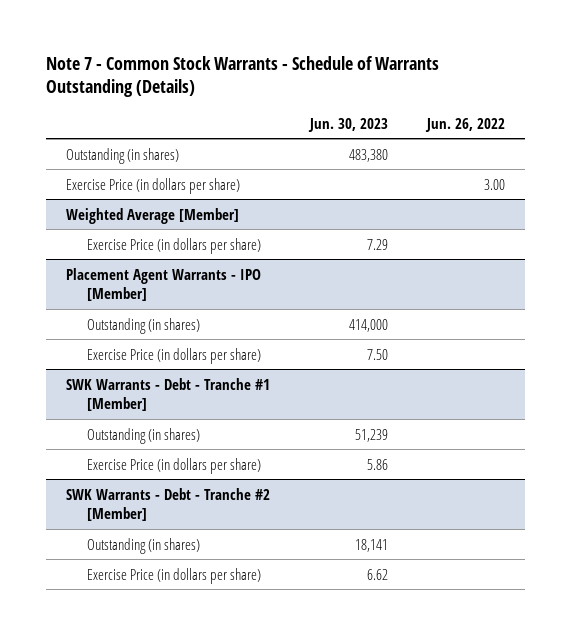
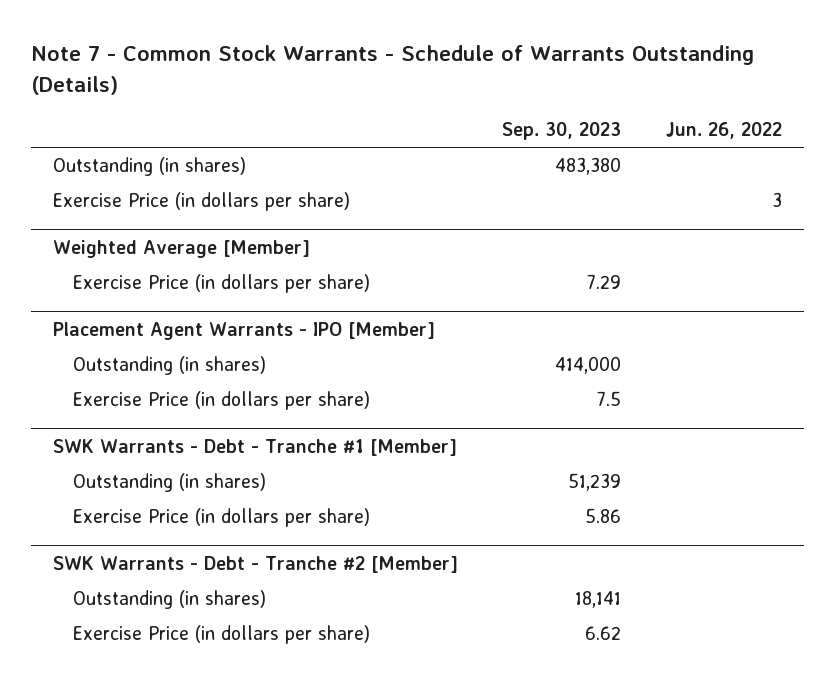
- | Jun. 30, 2023 | Jun. 26, 2022
+ | Sep. 30, 2023 | Jun. 26, 2022
- Exercise Price (in dollars per share) | | 3.00
+ Exercise Price (in dollars per share) | | 3

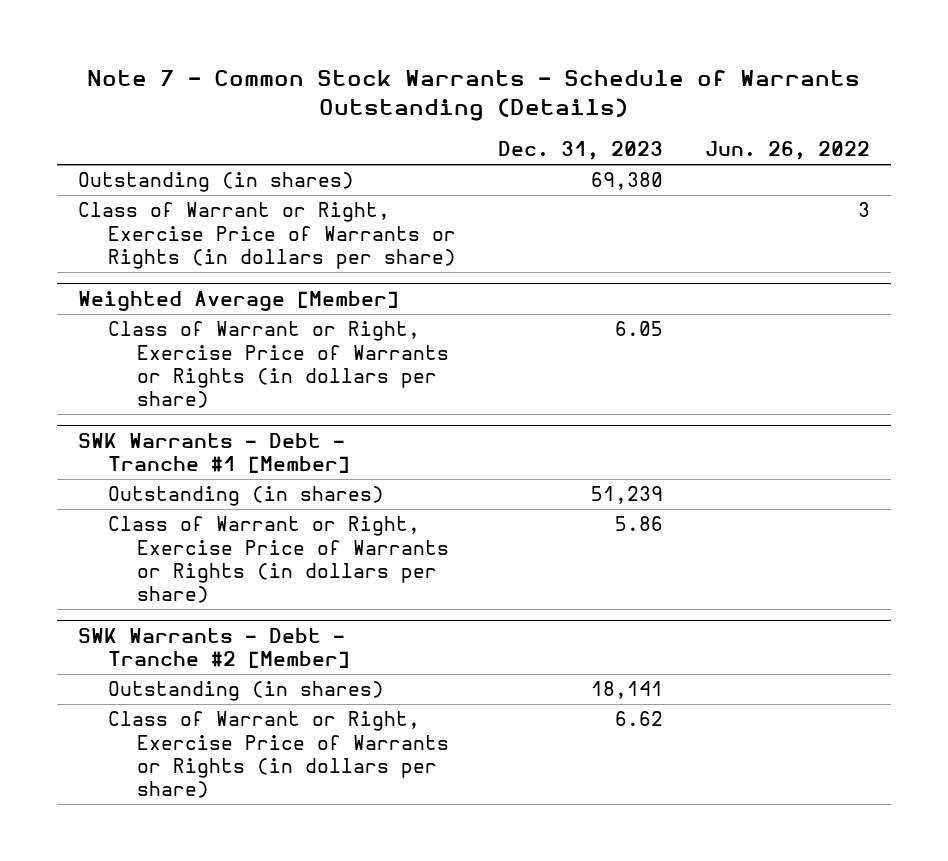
- | Sep. 30, 2023 | Jun. 26, 2022
+ | Dec. 31, 2023 | Jun. 26, 2022
- Exercise Price (in dollars per share) | | 3
+ Class of Warrant or Right, Exercise Price of Warrants or Rights (in dollars per share) | | 3
@ Weighted Average [Member]
- Exercise Price (in dollars per share) | 7.29 |
- Placement Agent Warrants - IPO [Member]
- Outstanding (in shares) | 414,000 |
- Exercise Price (in dollars per share) | 7.5 |
@ Weighted Average [Member]
+ Class of Warrant or Right, Exercise Price of Warrants or Rights (in dollars per share) | 6.05 |
@ SWK Warrants - Debt - Tranche #1 [Member]
- Exercise Price (in dollars per share) | 5.86 |
+ Class of Warrant or Right, Exercise Price of Warrants or Rights (in dollars per share) | 5.86 |
@ SWK Warrants - Debt - Tranche #2 [Member]
- Exercise Price (in dollars per share) | 6.62 |
+ Class of Warrant or Right, Exercise Price of Warrants or Rights (in dollars per share) | 6.62 |

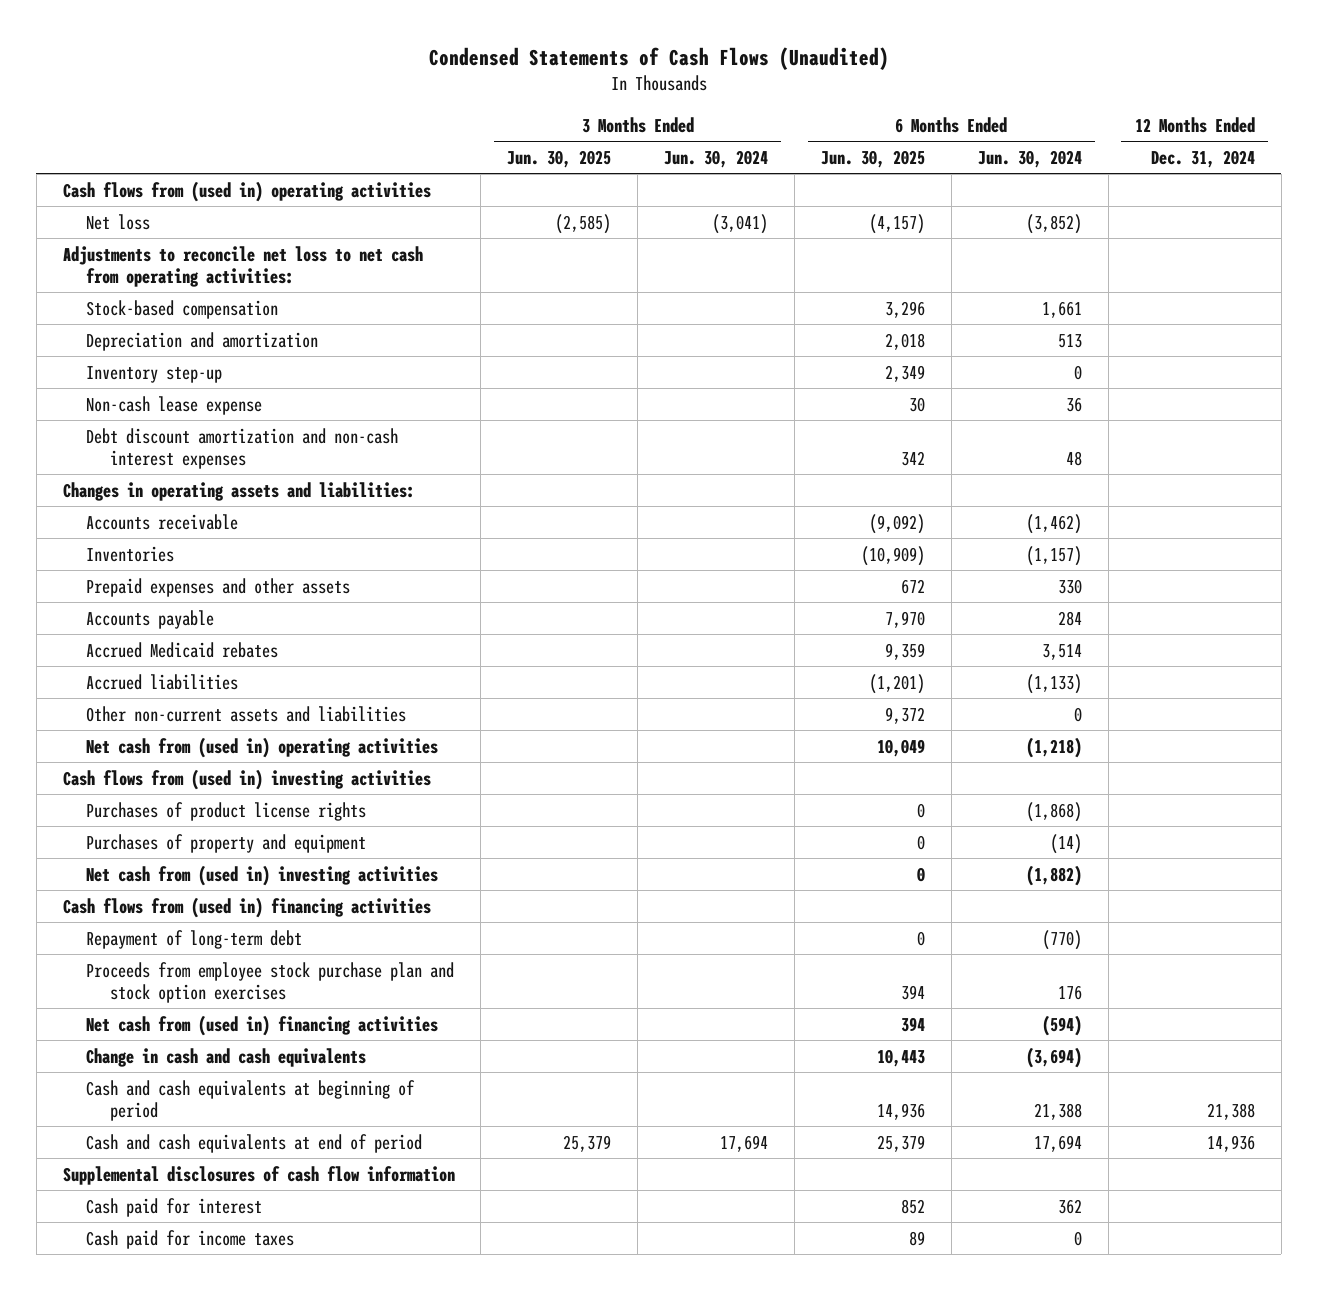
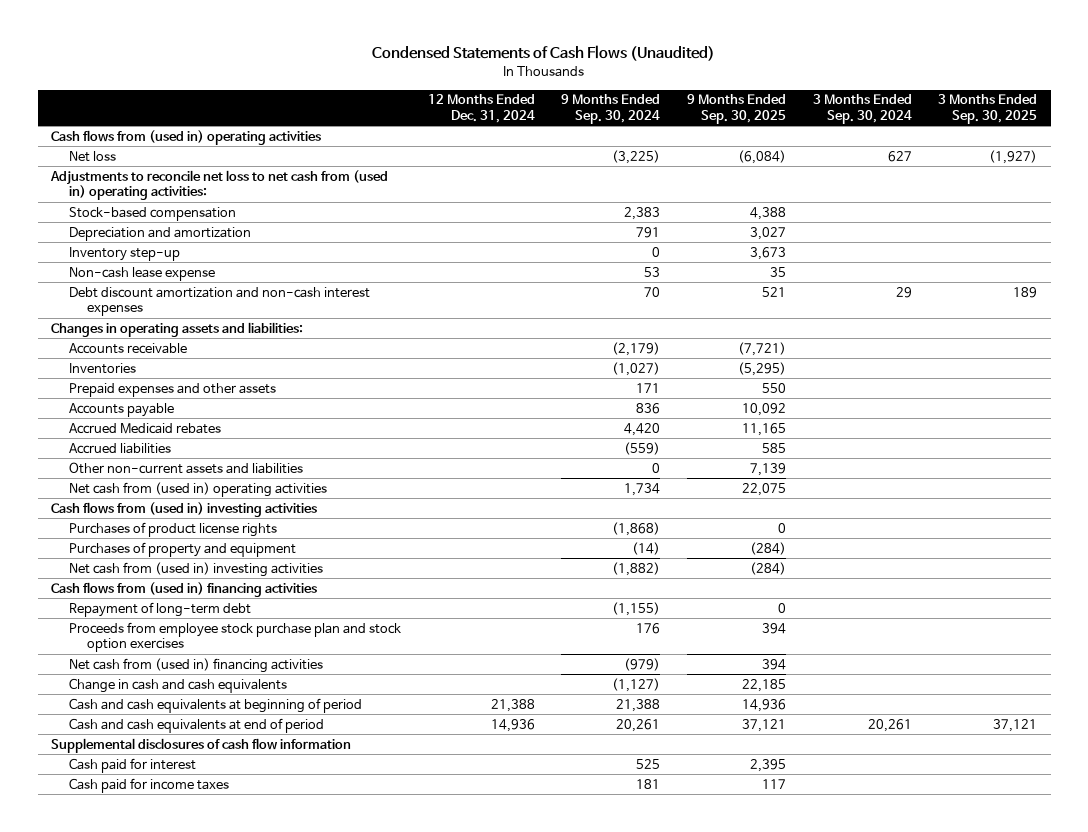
- | 3 Months Ended Jun. 30, 2025 | 3 Months Ended Jun. 30, 2024 | 6 Months Ended Jun. 30, 2025 | 6 Months Ended Jun. 30, 2024 | 12 Months Ended Dec. 31, 2024
+ | 12 Months Ended Dec. 31, 2024 | 9 Months Ended Sep. 30, 2024 | 9 Months Ended Sep. 30, 2025 | 3 Months Ended Sep. 30, 2024 | 3 Months Ended Sep. 30, 2025
- Adjustments to reconcile net loss to net cash from operating activities:
+ Adjustments to reconcile net loss to net cash from (used in) operating activities:

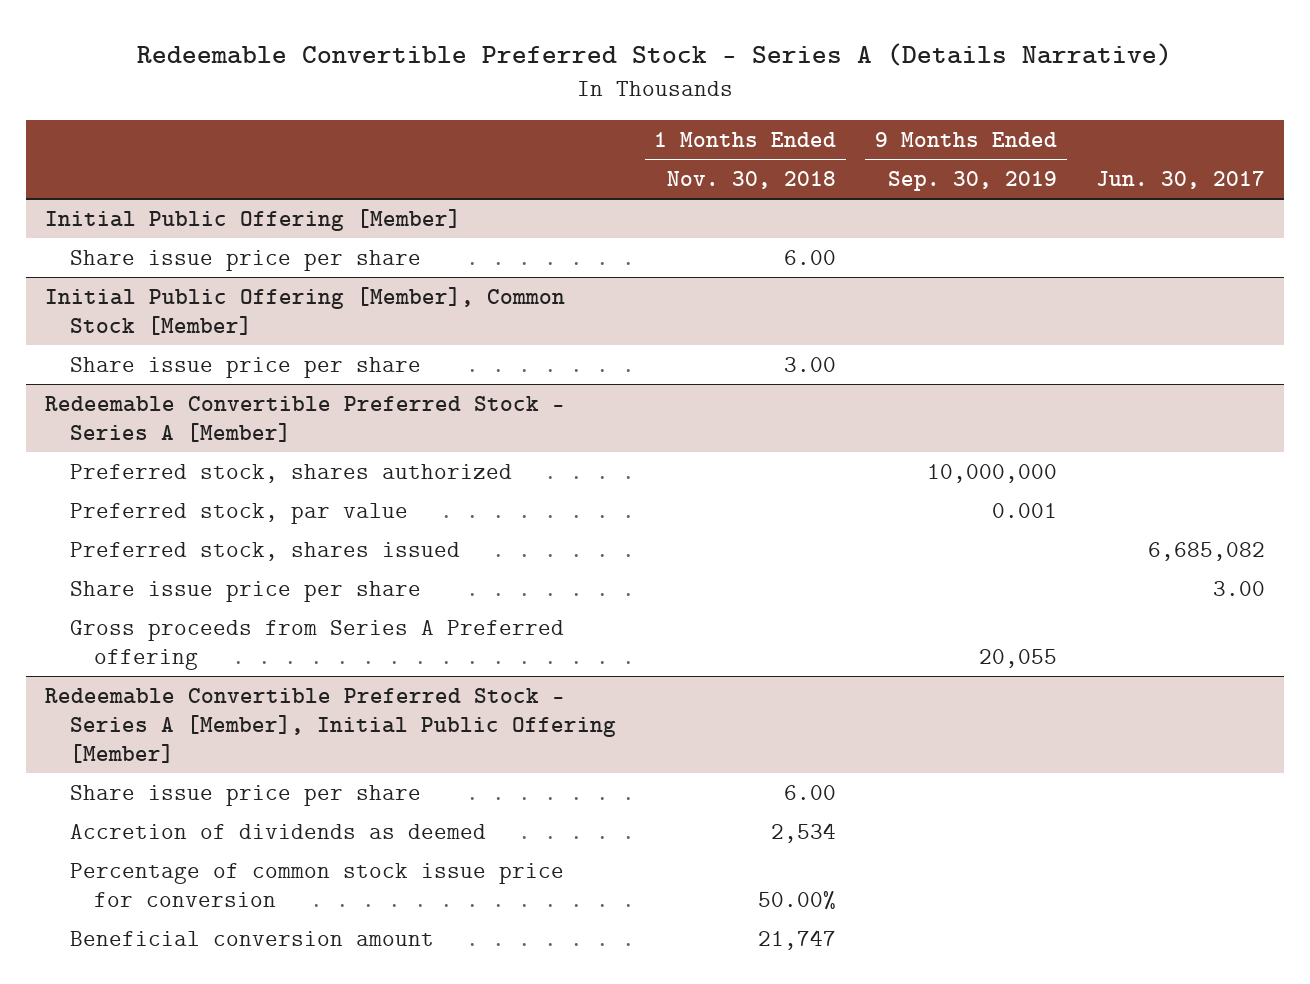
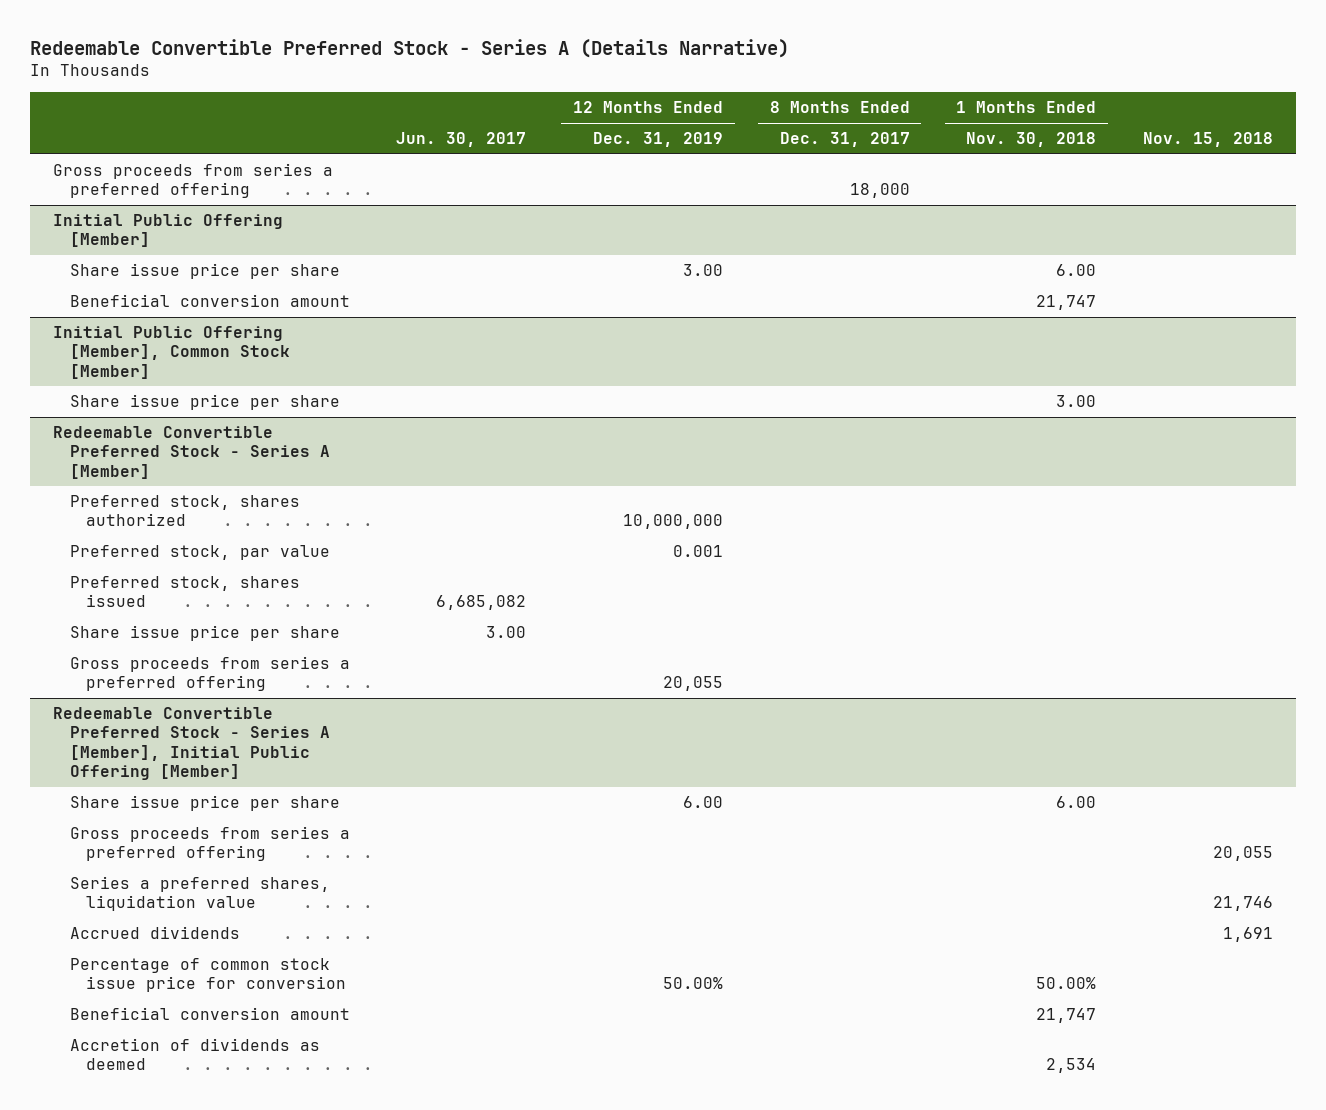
- | 1 Months Ended Nov. 30, 2018 | 9 Months Ended Sep. 30, 2019 | Jun. 30, 2017
+ | Jun. 30, 2017 | 12 Months Ended Dec. 31, 2019 | 8 Months Ended Dec. 31, 2017 | 1 Months Ended Nov. 30, 2018 | Nov. 15, 2018
+ Gross proceeds from series a preferred offering | | | 18,000 | |
@ Initial Public Offering [Member]
+ Beneficial conversion amount | | | | 21,747 |
@ Redeemable Convertible Preferred Stock - Series A [Member]
- Gross proceeds from Series A Preferred offering | | 20,055 |
+ Gross proceeds from series a preferred offering | | 20,055 | | |
@ Redeemable Convertible Preferred Stock - Series A [Member], Initial Public Offering [Member]
+ Gross proceeds from series a preferred offering | | | | | 20,055
+ Series a preferred shares, liquidation value | | | | | 21,746
+ Accrued dividends | | | | | 1,691
moved down: Accretion of dividends as deemed | | | | 2,534 |

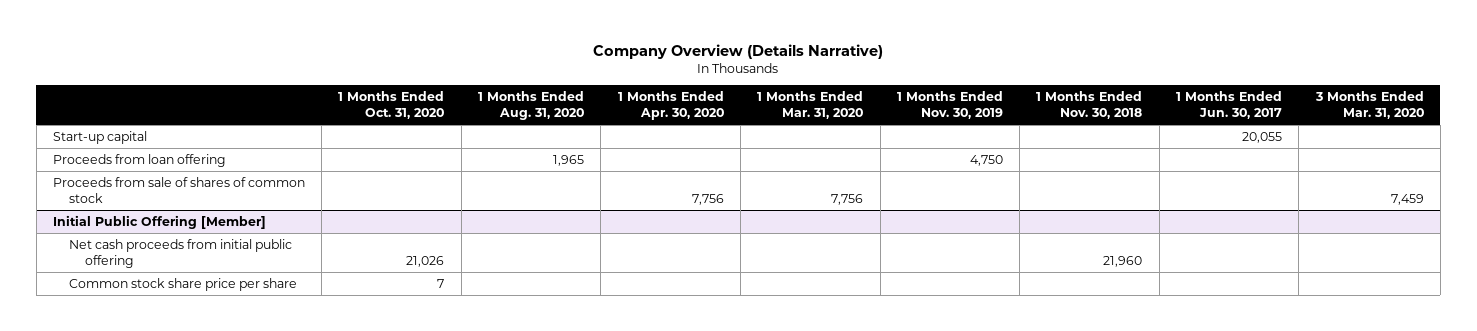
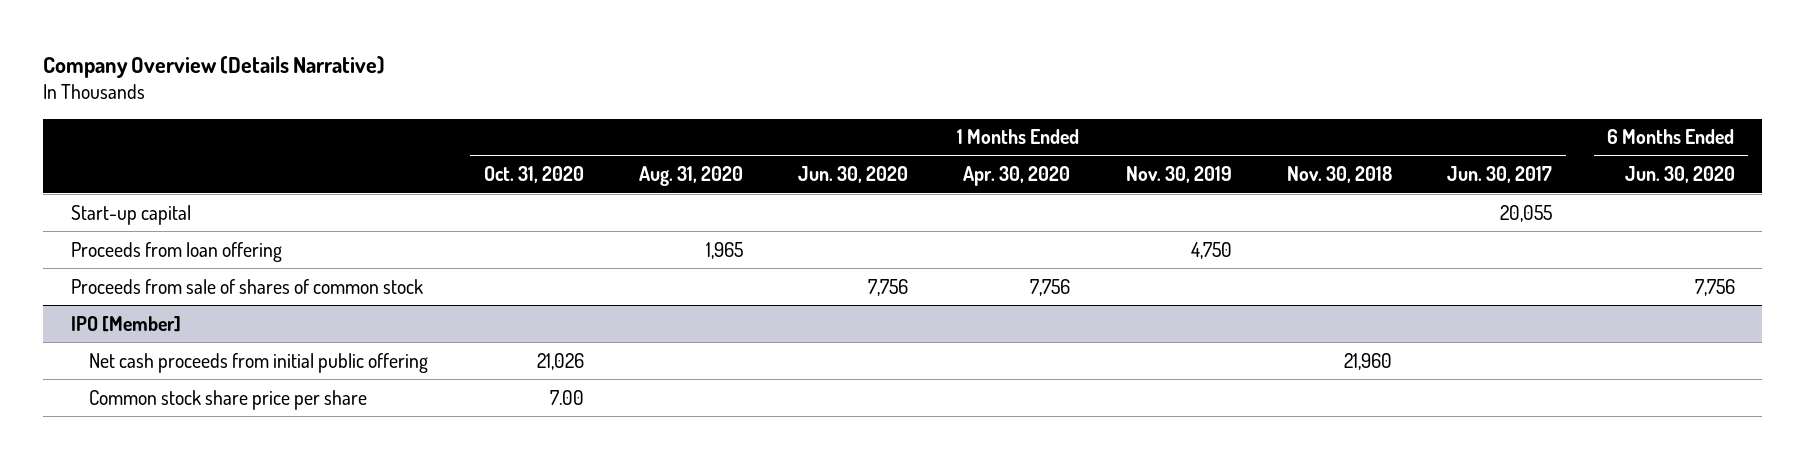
- | 1 Months Ended Oct. 31, 2020 | 1 Months Ended Aug. 31, 2020 | 1 Months Ended Apr. 30, 2020 | 1 Months Ended Mar. 31, 2020 | 1 Months Ended Nov. 30, 2019 | 1 Months Ended Nov. 30, 2018 | 1 Months Ended Jun. 30, 2017 | 3 Months Ended Mar. 31, 2020
+ | 1 Months Ended Oct. 31, 2020 | 1 Months Ended Aug. 31, 2020 | 1 Months Ended Jun. 30, 2020 | 1 Months Ended Apr. 30, 2020 | 1 Months Ended Nov. 30, 2019 | 1 Months Ended Nov. 30, 2018 | 1 Months Ended Jun. 30, 2017 | 6 Months Ended Jun. 30, 2020
- Initial Public Offering [Member]
+ IPO [Member]
- Common stock share price per share | 7 | | | | | | |
+ Common stock share price per share | 7.00 | | | | | | |

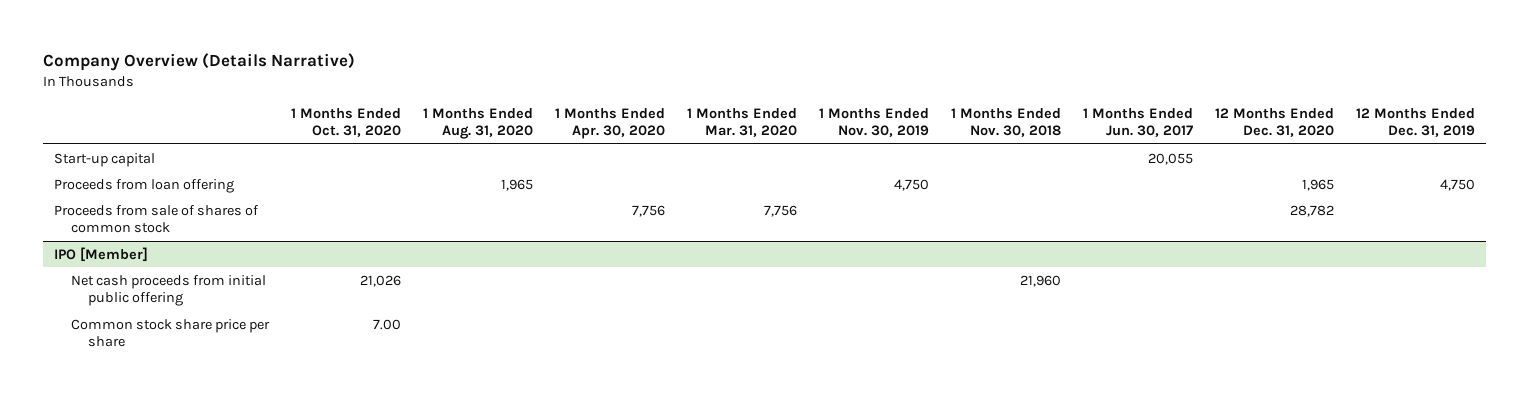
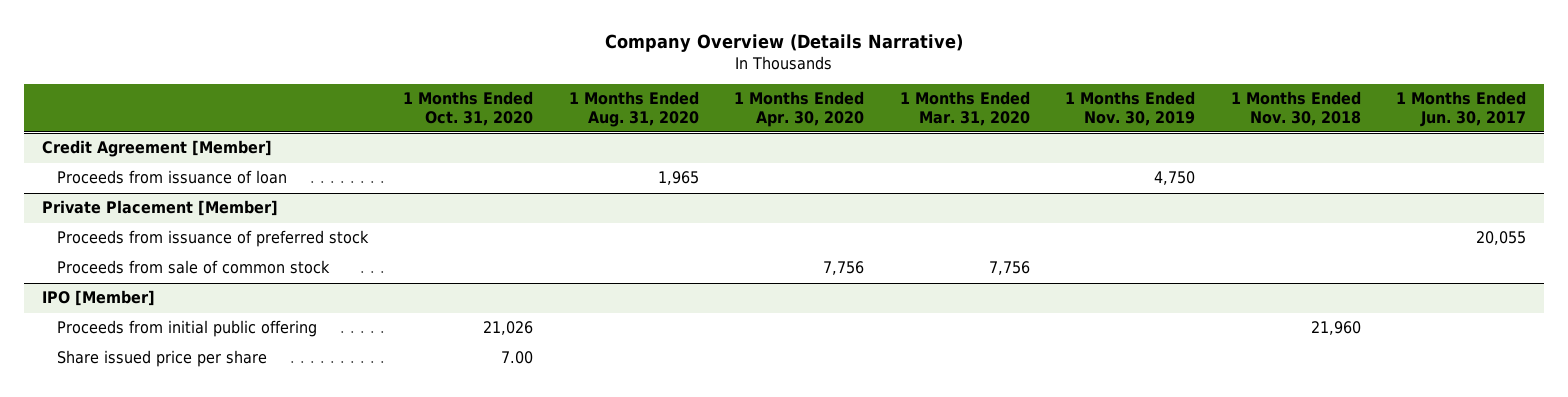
- | 1 Months Ended Oct. 31, 2020 | 1 Months Ended Aug. 31, 2020 | 1 Months Ended Apr. 30, 2020 | 1 Months Ended Mar. 31, 2020 | 1 Months Ended Nov. 30, 2019 | 1 Months Ended Nov. 30, 2018 | 1 Months Ended Jun. 30, 2017 | 12 Months Ended Dec. 31, 2020 | 12 Months Ended Dec. 31, 2019
+ | 1 Months Ended Oct. 31, 2020 | 1 Months Ended Aug. 31, 2020 | 1 Months Ended Apr. 30, 2020 | 1 Months Ended Mar. 31, 2020 | 1 Months Ended Nov. 30, 2019 | 1 Months Ended Nov. 30, 2018 | 1 Months Ended Jun. 30, 2017
- Start-up capital | | | | | | | 20,055 | |
- Proceeds from loan offering | | 1,965 | | | 4,750 | | | 1,965 | 4,750
- Proceeds from sale of shares of common stock | | | 7,756 | 7,756 | | | | 28,782 |
+ Credit Agreement [Member]
+ Proceeds from issuance of loan | | 1,965 | | | 4,750 | |
+ Private Placement [Member]
+ Proceeds from issuance of preferred stock | | | | | | | 20,055
+ Proceeds from sale of common stock | | | 7,756 | 7,756 | | |
@ IPO [Member]
- Net cash proceeds from initial public offering | 21,026 | | | | | 21,960 | | |
- Common stock share price per share | 7.00 | | | | | | | |
+ Proceeds from initial public offering | 21,026 | | | | | 21,960 |
+ Share issued price per share | 7.00 | | | | | |

